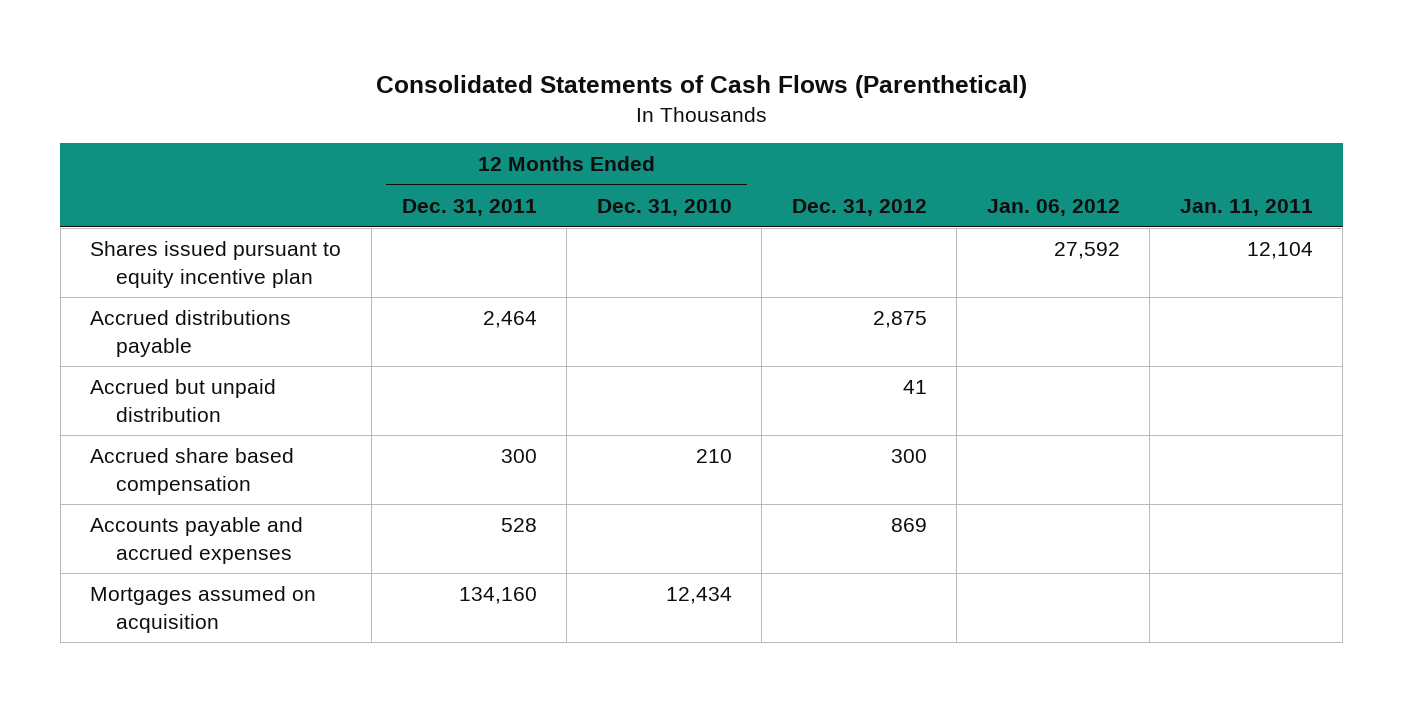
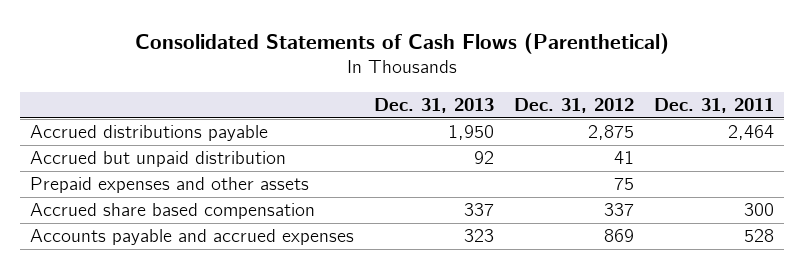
- | 12 Months Ended Dec. 31, 2011 | 12 Months Ended Dec. 31, 2010 | Dec. 31, 2012 | Jan. 06, 2012 | Jan. 11, 2011
+ | Dec. 31, 2013 | Dec. 31, 2012 | Dec. 31, 2011
- Shares issued pursuant to equity incentive plan | | | | 27,592 | 12,104
- Accrued share based compensation | 300 | 210 | 300 | |
+ Prepaid expenses and other assets | | 75 |
+ Accrued share based compensation | 337 | 337 | 300
- Mortgages assumed on acquisition | 134,160 | 12,434 | | |

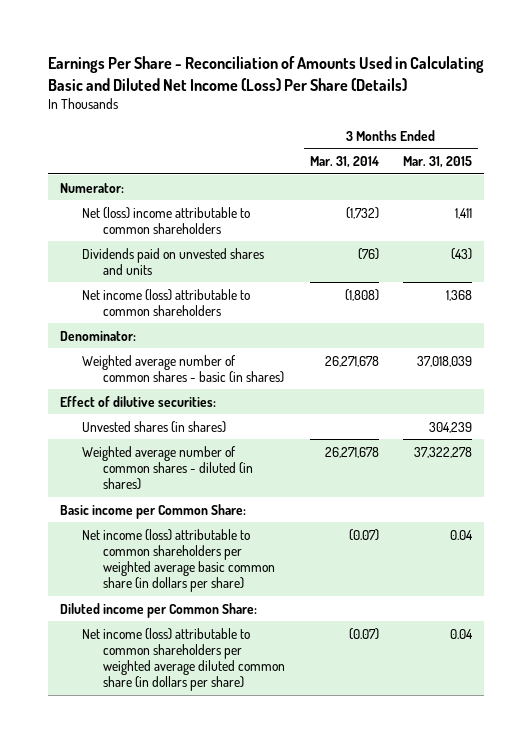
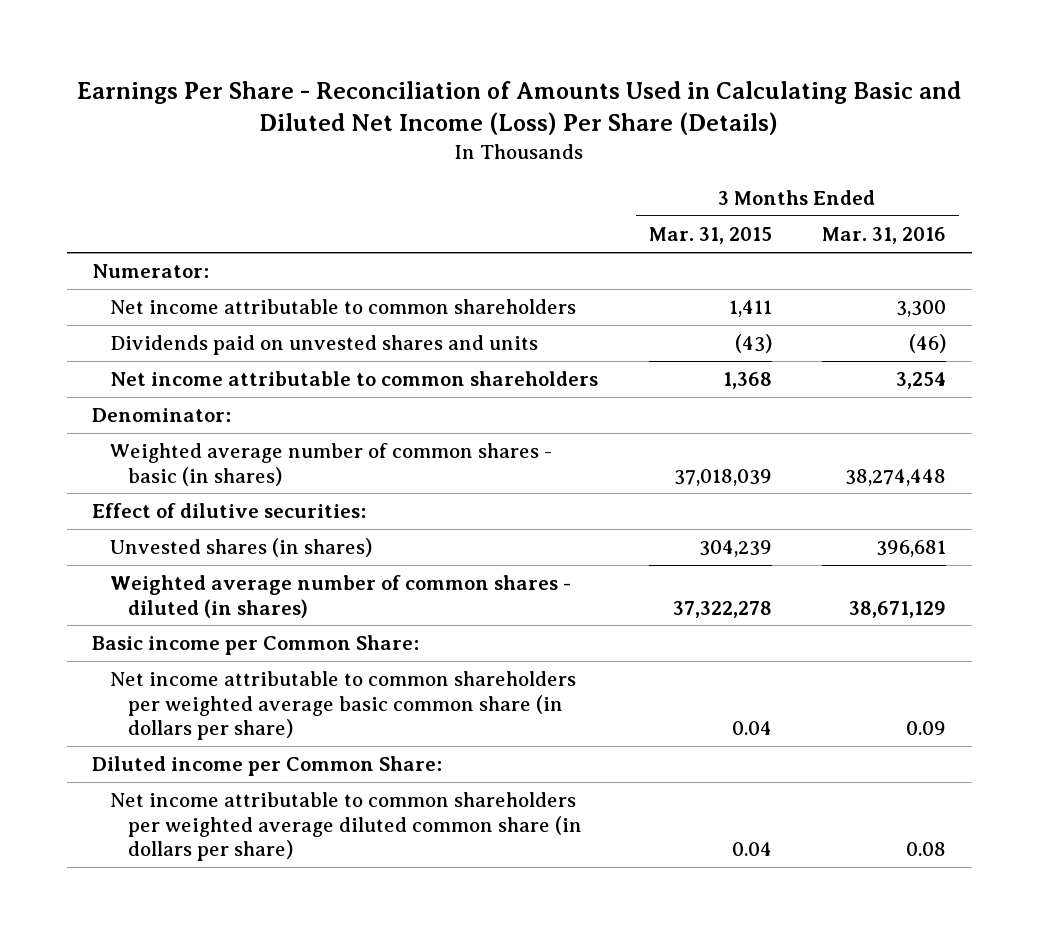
- | 3 Months Ended Mar. 31, 2014 | 3 Months Ended Mar. 31, 2015
+ | 3 Months Ended Mar. 31, 2015 | 3 Months Ended Mar. 31, 2016
- Net (loss) income attributable to common shareholders | (1,732) | 1,411
+ Net income attributable to common shareholders | 1,411 | 3,300
- Net income (loss) attributable to common shareholders | (1,808) | 1,368
+ Net income attributable to common shareholders | 1,368 | 3,254
- Net income (loss) attributable to common shareholders per weighted average basic common share (in dollars per share) | (0.07) | 0.04
+ Net income attributable to common shareholders per weighted average basic common share (in dollars per share) | 0.04 | 0.09
- Net income (loss) attributable to common shareholders per weighted average diluted common share (in dollars per share) | (0.07) | 0.04
+ Net income attributable to common shareholders per weighted average diluted common share (in dollars per share) | 0.04 | 0.08

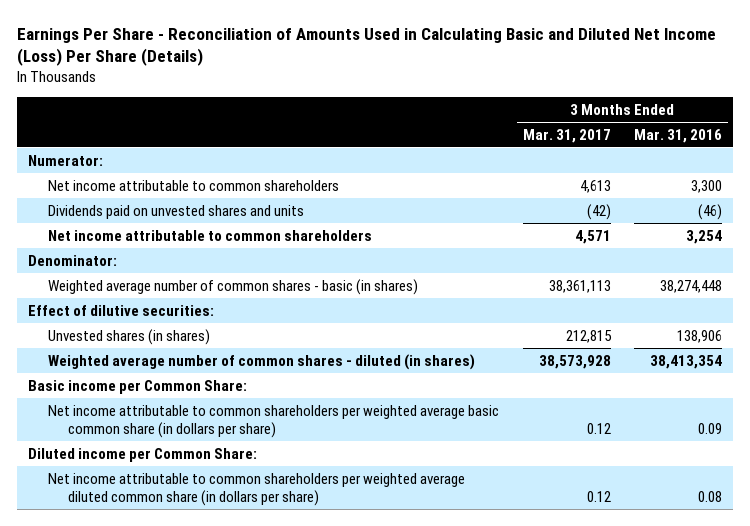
- | 3 Months Ended Mar. 31, 2015 | 3 Months Ended Mar. 31, 2016
+ | 3 Months Ended Mar. 31, 2017 | 3 Months Ended Mar. 31, 2016
- Unvested shares (in shares) | 304,239 | 396,681
- Weighted average number of common shares - diluted (in shares) | 37,322,278 | 38,671,129
+ Unvested shares (in shares) | 212,815 | 138,906
+ Weighted average number of common shares - diluted (in shares) | 38,573,928 | 38,413,354

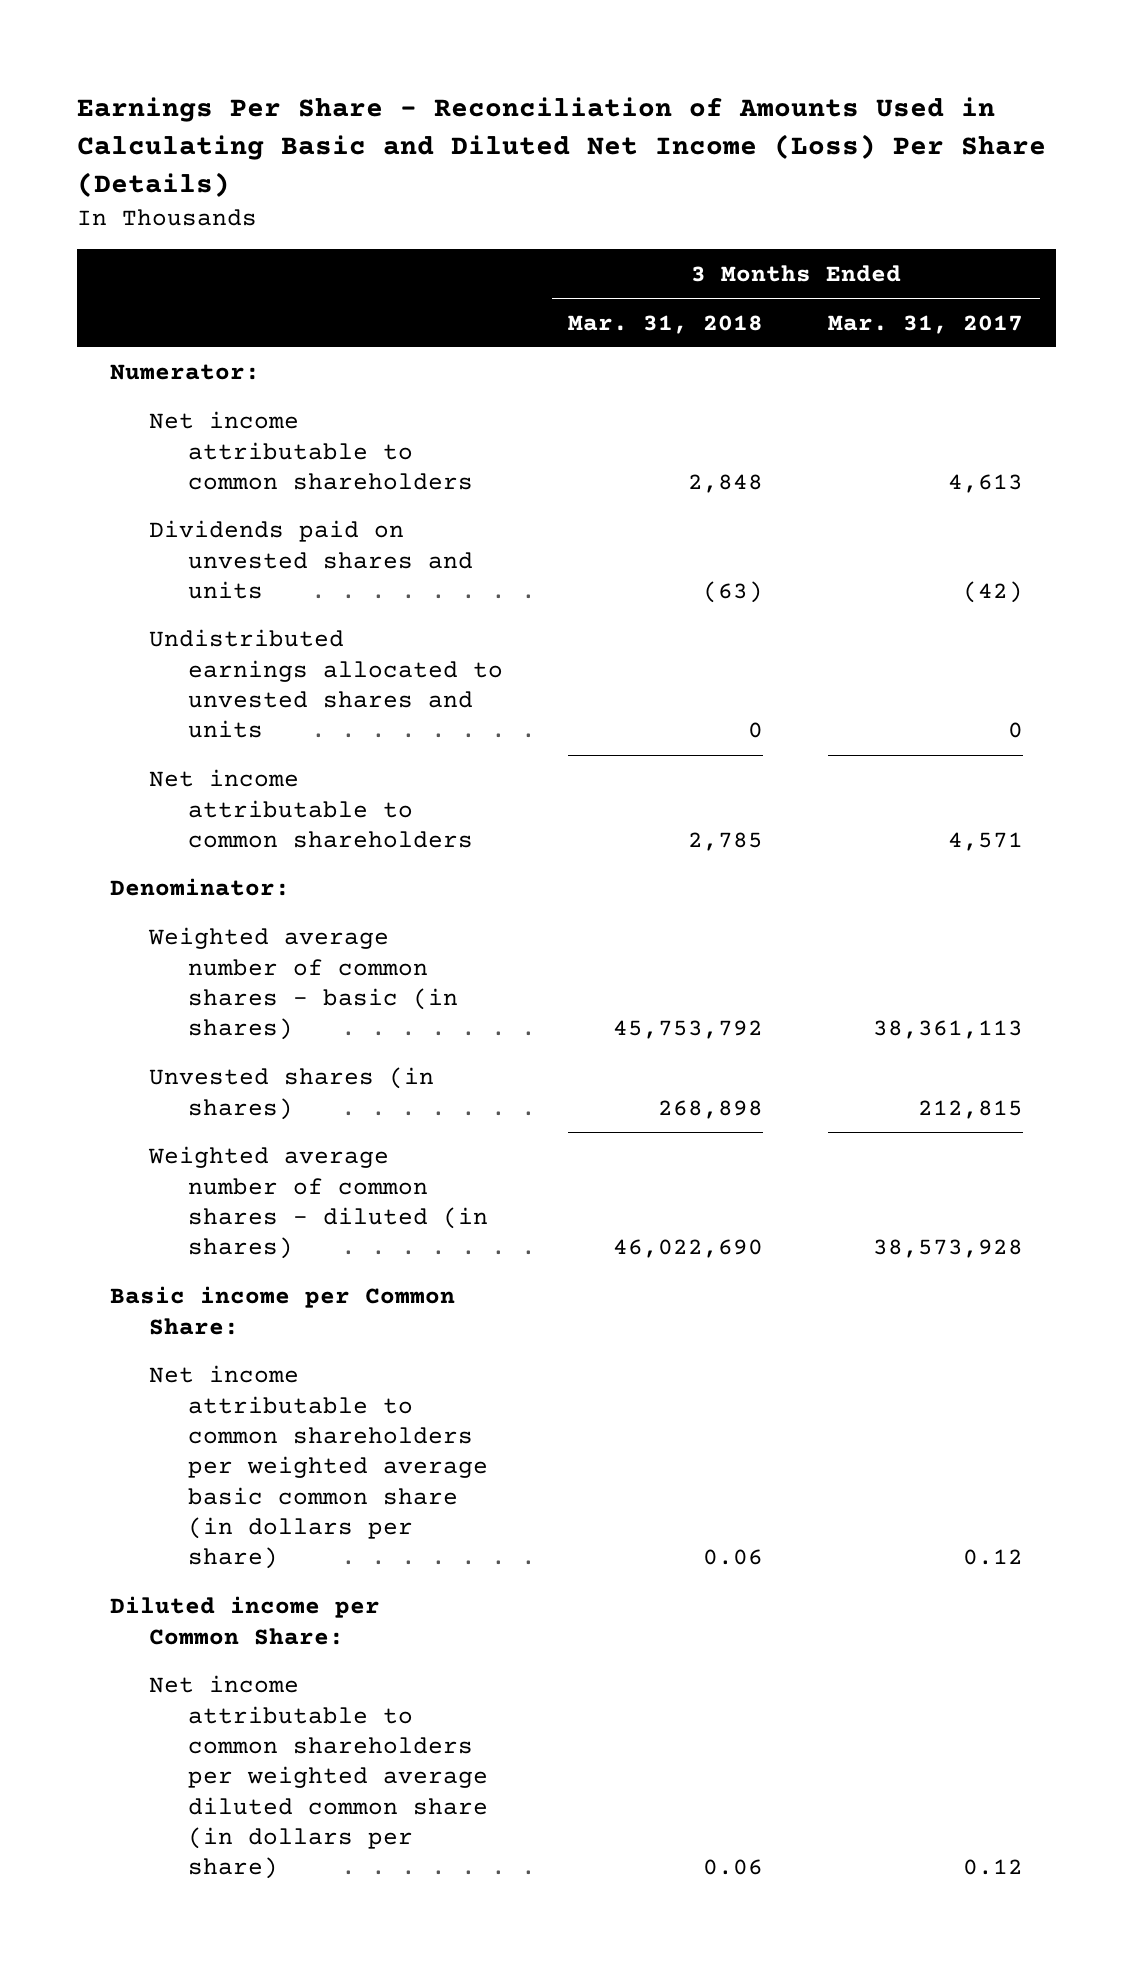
- | 3 Months Ended Mar. 31, 2017 | 3 Months Ended Mar. 31, 2016
+ | 3 Months Ended Mar. 31, 2018 | 3 Months Ended Mar. 31, 2017
+ Undistributed earnings allocated to unvested shares and units | 0 | 0
- Effect of dilutive securities:

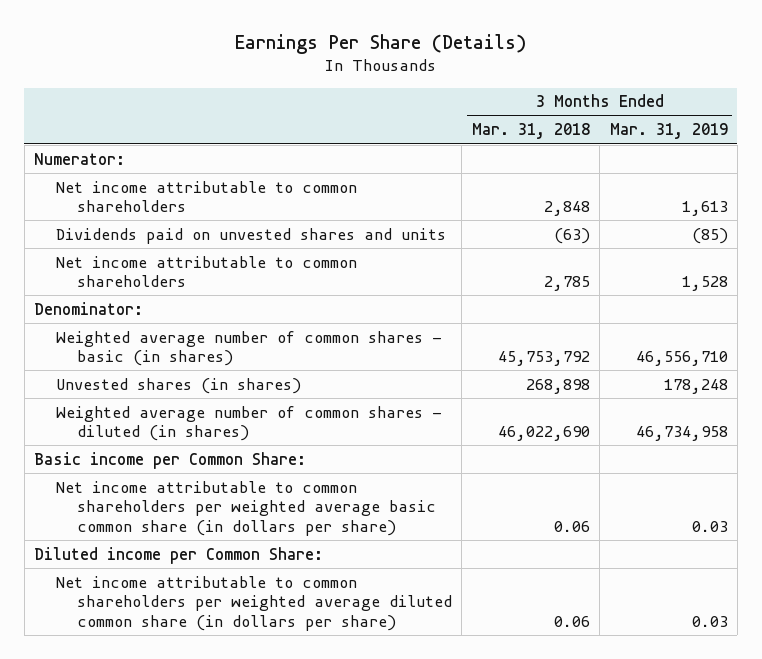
- Earnings Per Share - Reconciliation of Amounts Used in Calculating Basic and Diluted Net Income (Loss) Per Share (Details)
+ Earnings Per Share (Details)
- | 3 Months Ended Mar. 31, 2018 | 3 Months Ended Mar. 31, 2017
+ | 3 Months Ended Mar. 31, 2018 | 3 Months Ended Mar. 31, 2019
- Undistributed earnings allocated to unvested shares and units | 0 | 0

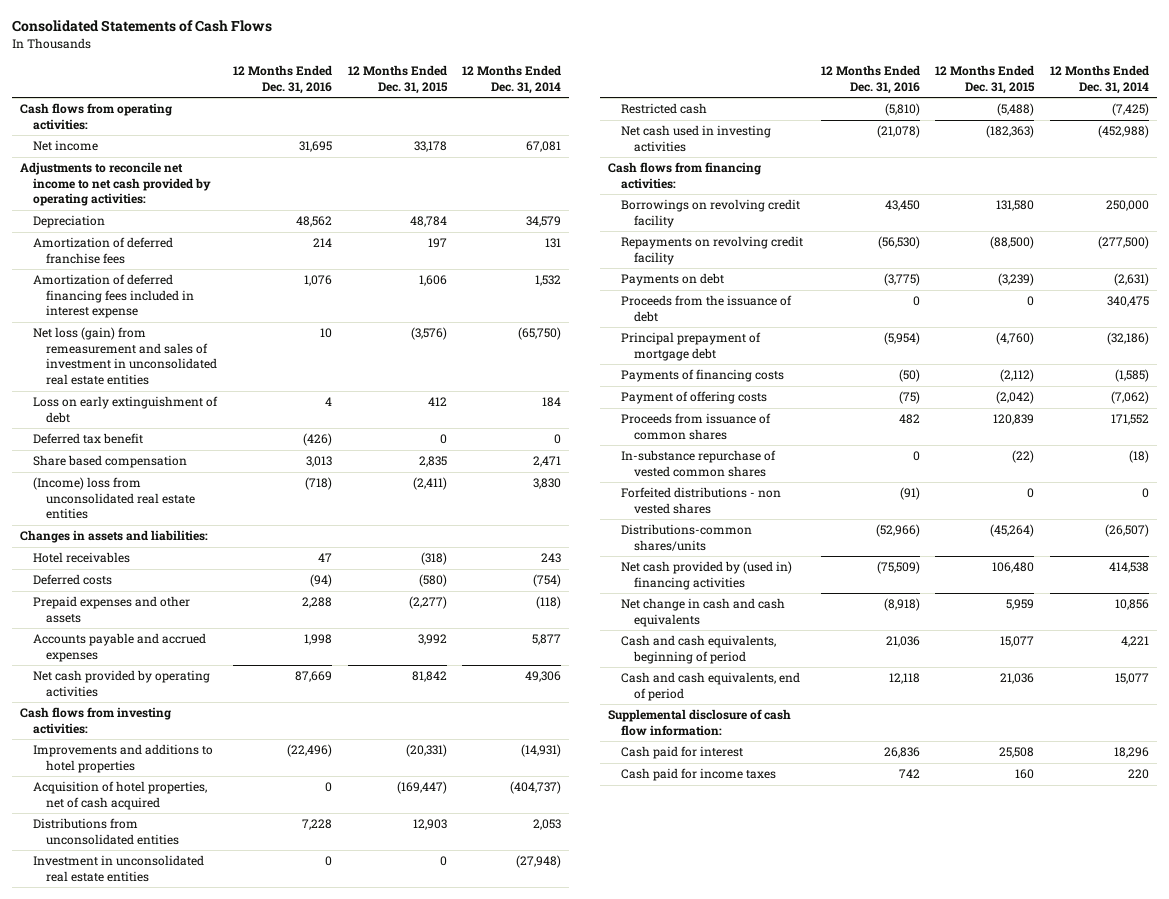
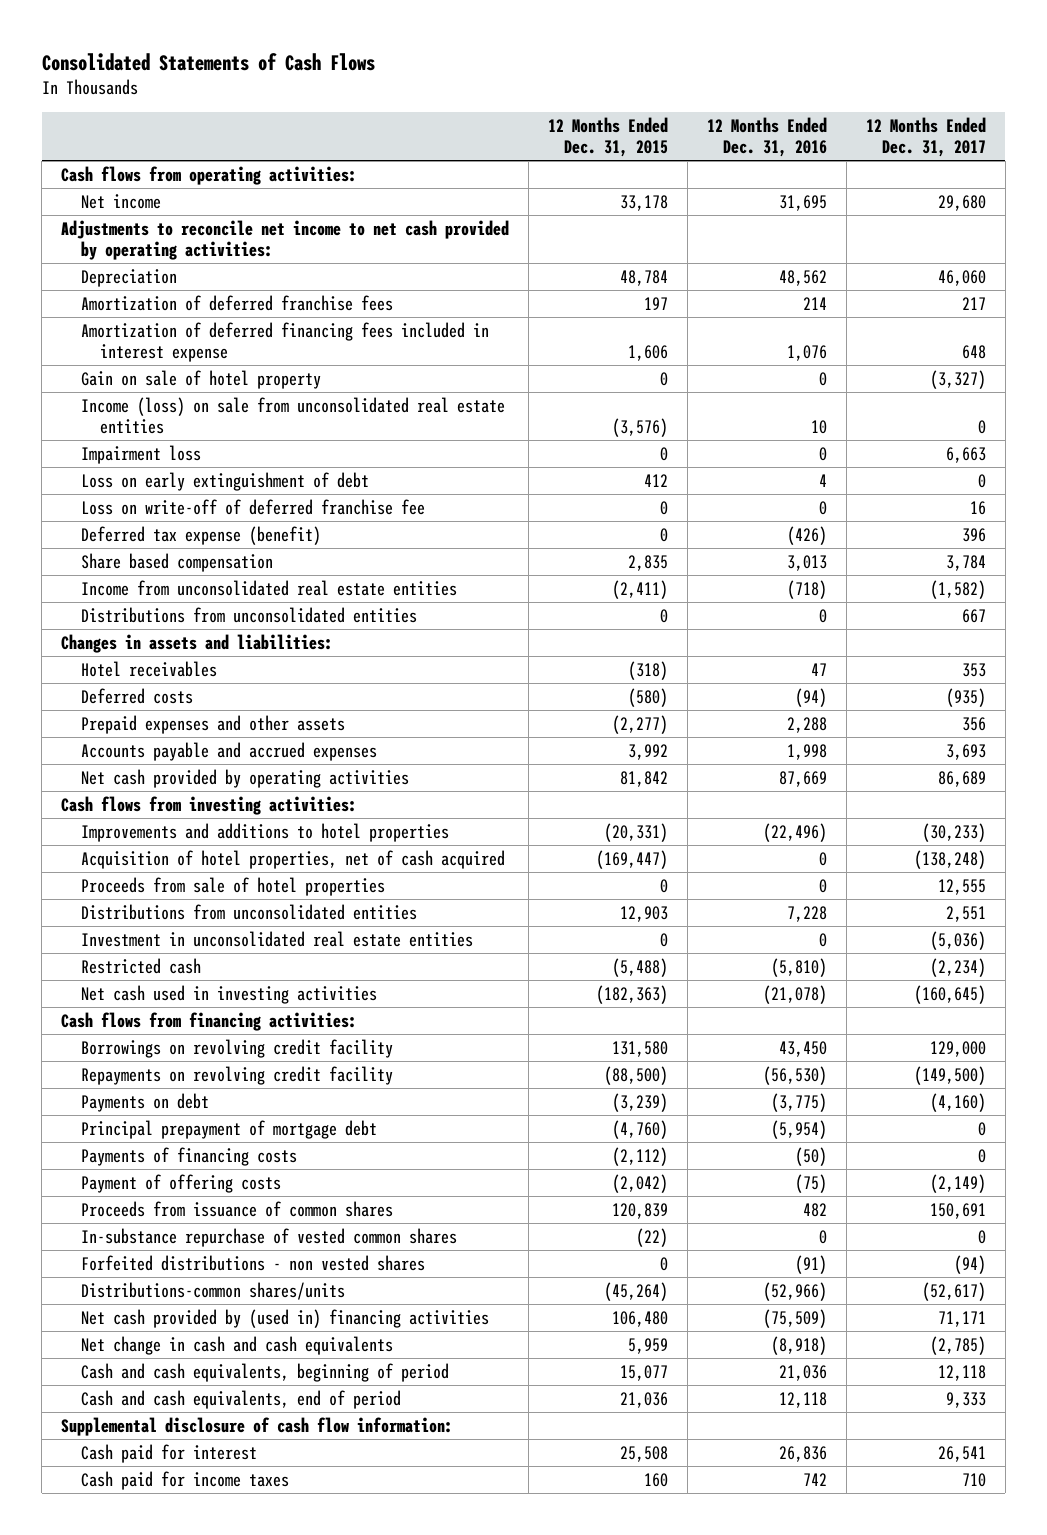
- | 12 Months Ended Dec. 31, 2016 | 12 Months Ended Dec. 31, 2015 | 12 Months Ended Dec. 31, 2014
+ | 12 Months Ended Dec. 31, 2015 | 12 Months Ended Dec. 31, 2016 | 12 Months Ended Dec. 31, 2017
- Net loss (gain) from remeasurement and sales of investment in unconsolidated real estate entities | 10 | (3,576) | (65,750)
+ Gain on sale of hotel property | 0 | 0 | (3,327)
+ Income (loss) on sale from unconsolidated real estate entities | (3,576) | 10 | 0
+ Impairment loss | 0 | 0 | 6,663
- Deferred tax benefit | (426) | 0 | 0
+ Loss on write-off of deferred franchise fee | 0 | 0 | 16
+ Deferred tax expense (benefit) | 0 | (426) | 396
- (Income) loss from unconsolidated real estate entities | (718) | (2,411) | 3,830
+ Income from unconsolidated real estate entities | (2,411) | (718) | (1,582)
+ Distributions from unconsolidated entities | 0 | 0 | 667
+ Proceeds from sale of hotel properties | 0 | 0 | 12,555
- Proceeds from the issuance of debt | 0 | 0 | 340,475

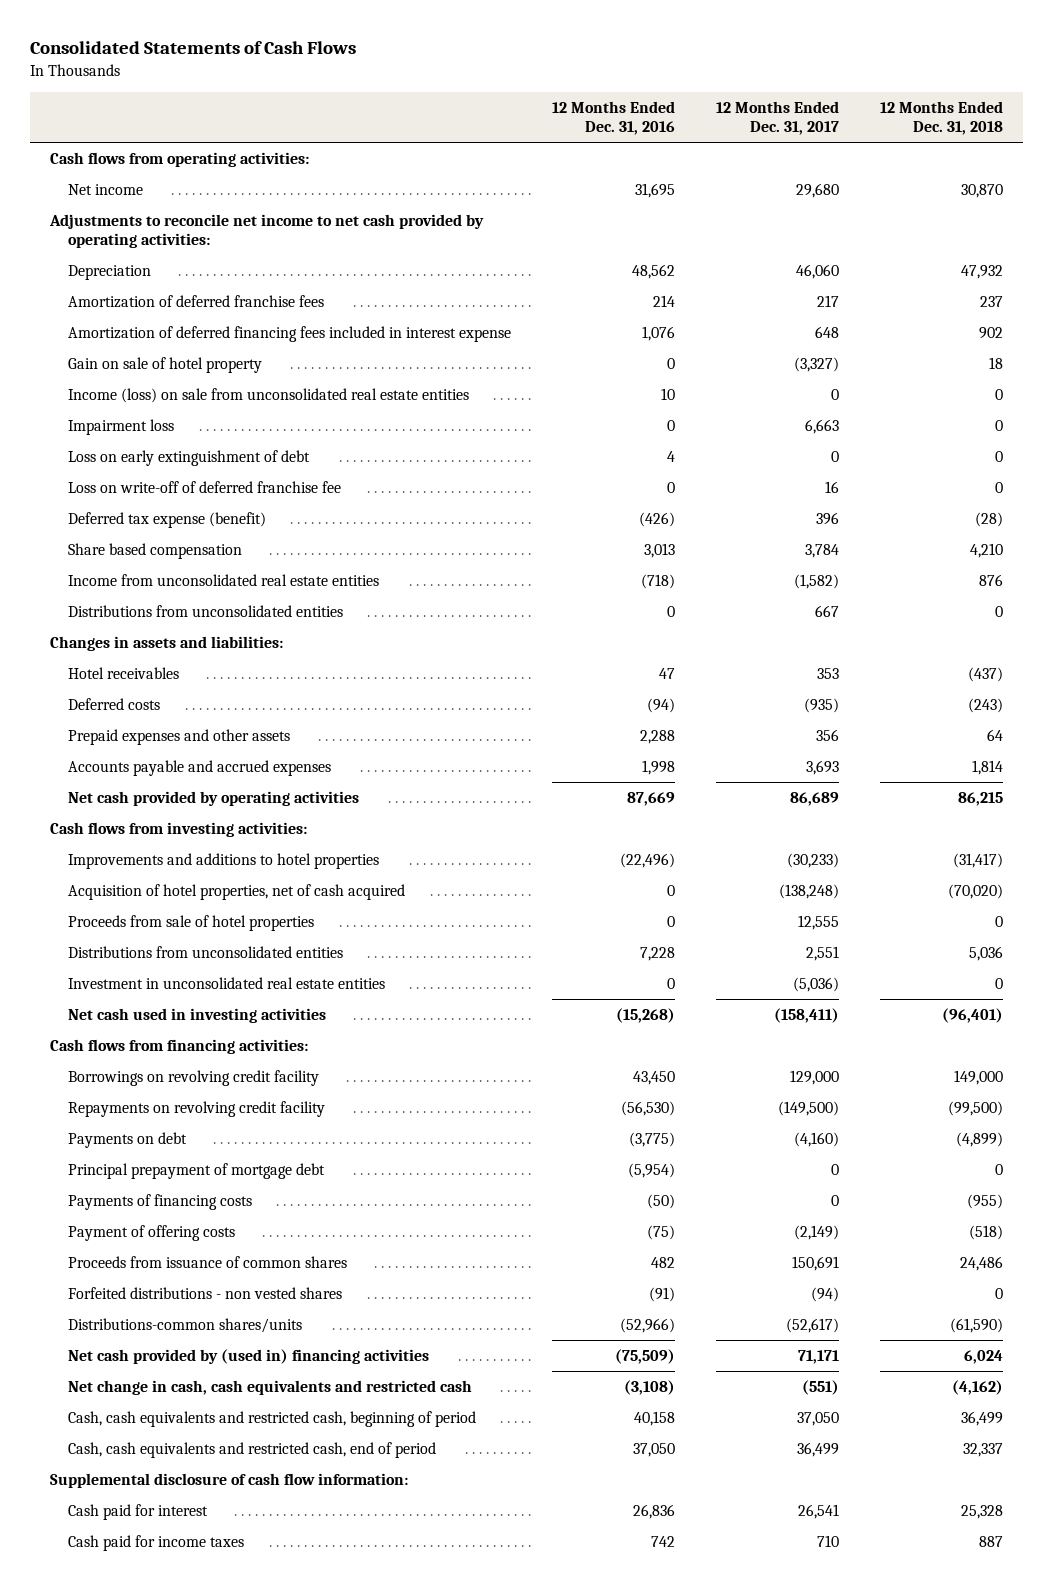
- | 12 Months Ended Dec. 31, 2015 | 12 Months Ended Dec. 31, 2016 | 12 Months Ended Dec. 31, 2017
+ | 12 Months Ended Dec. 31, 2016 | 12 Months Ended Dec. 31, 2017 | 12 Months Ended Dec. 31, 2018
- Restricted cash | (5,488) | (5,810) | (2,234)
- Net cash used in investing activities | (182,363) | (21,078) | (160,645)
+ Net cash used in investing activities | (15,268) | (158,411) | (96,401)
- In-substance repurchase of vested common shares | (22) | 0 | 0
- Net change in cash and cash equivalents | 5,959 | (8,918) | (2,785)
- Cash and cash equivalents, beginning of period | 15,077 | 21,036 | 12,118
- Cash and cash equivalents, end of period | 21,036 | 12,118 | 9,333
+ Net change in cash, cash equivalents and restricted cash | (3,108) | (551) | (4,162)
+ Cash, cash equivalents and restricted cash, beginning of period | 40,158 | 37,050 | 36,499
+ Cash, cash equivalents and restricted cash, end of period | 37,050 | 36,499 | 32,337

